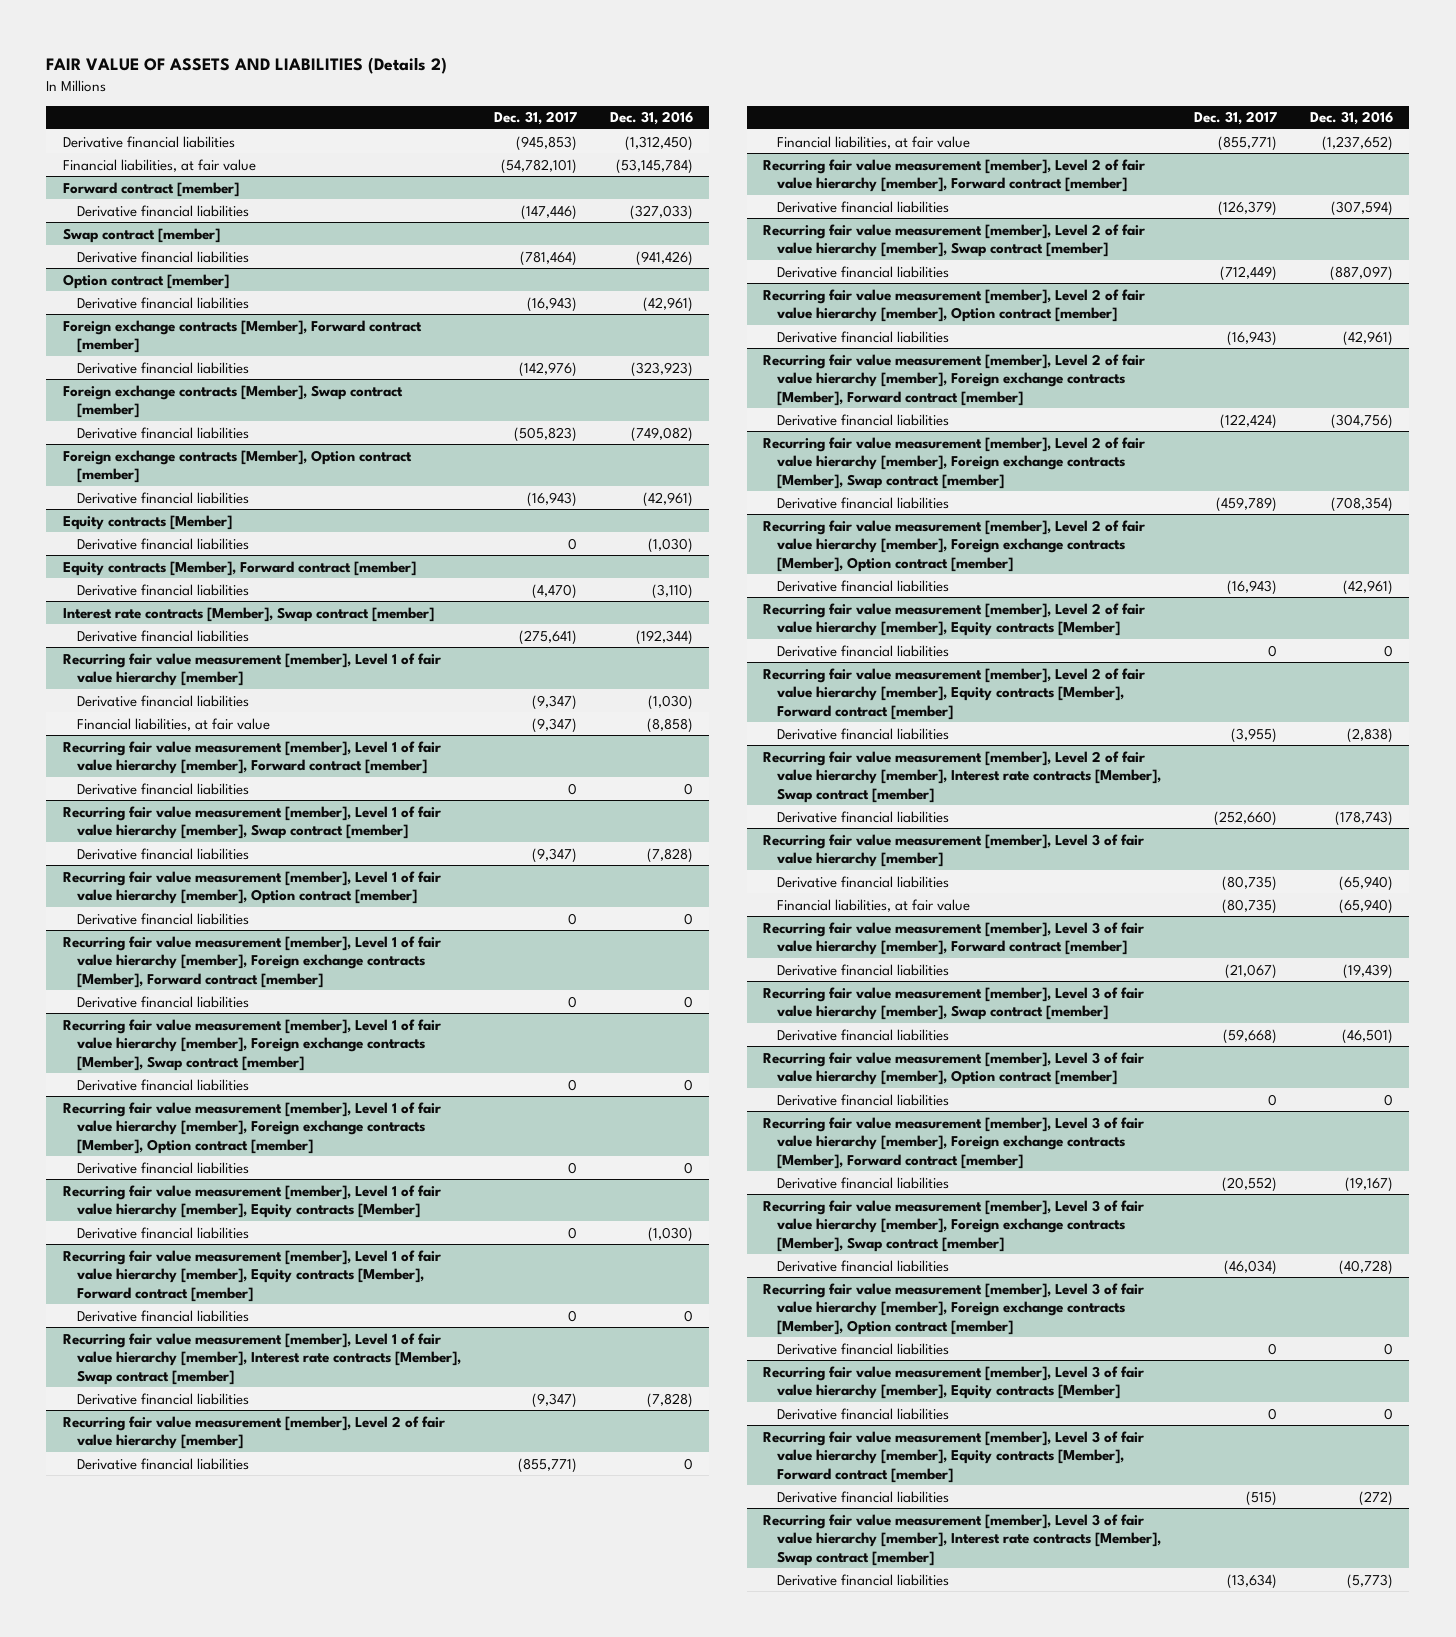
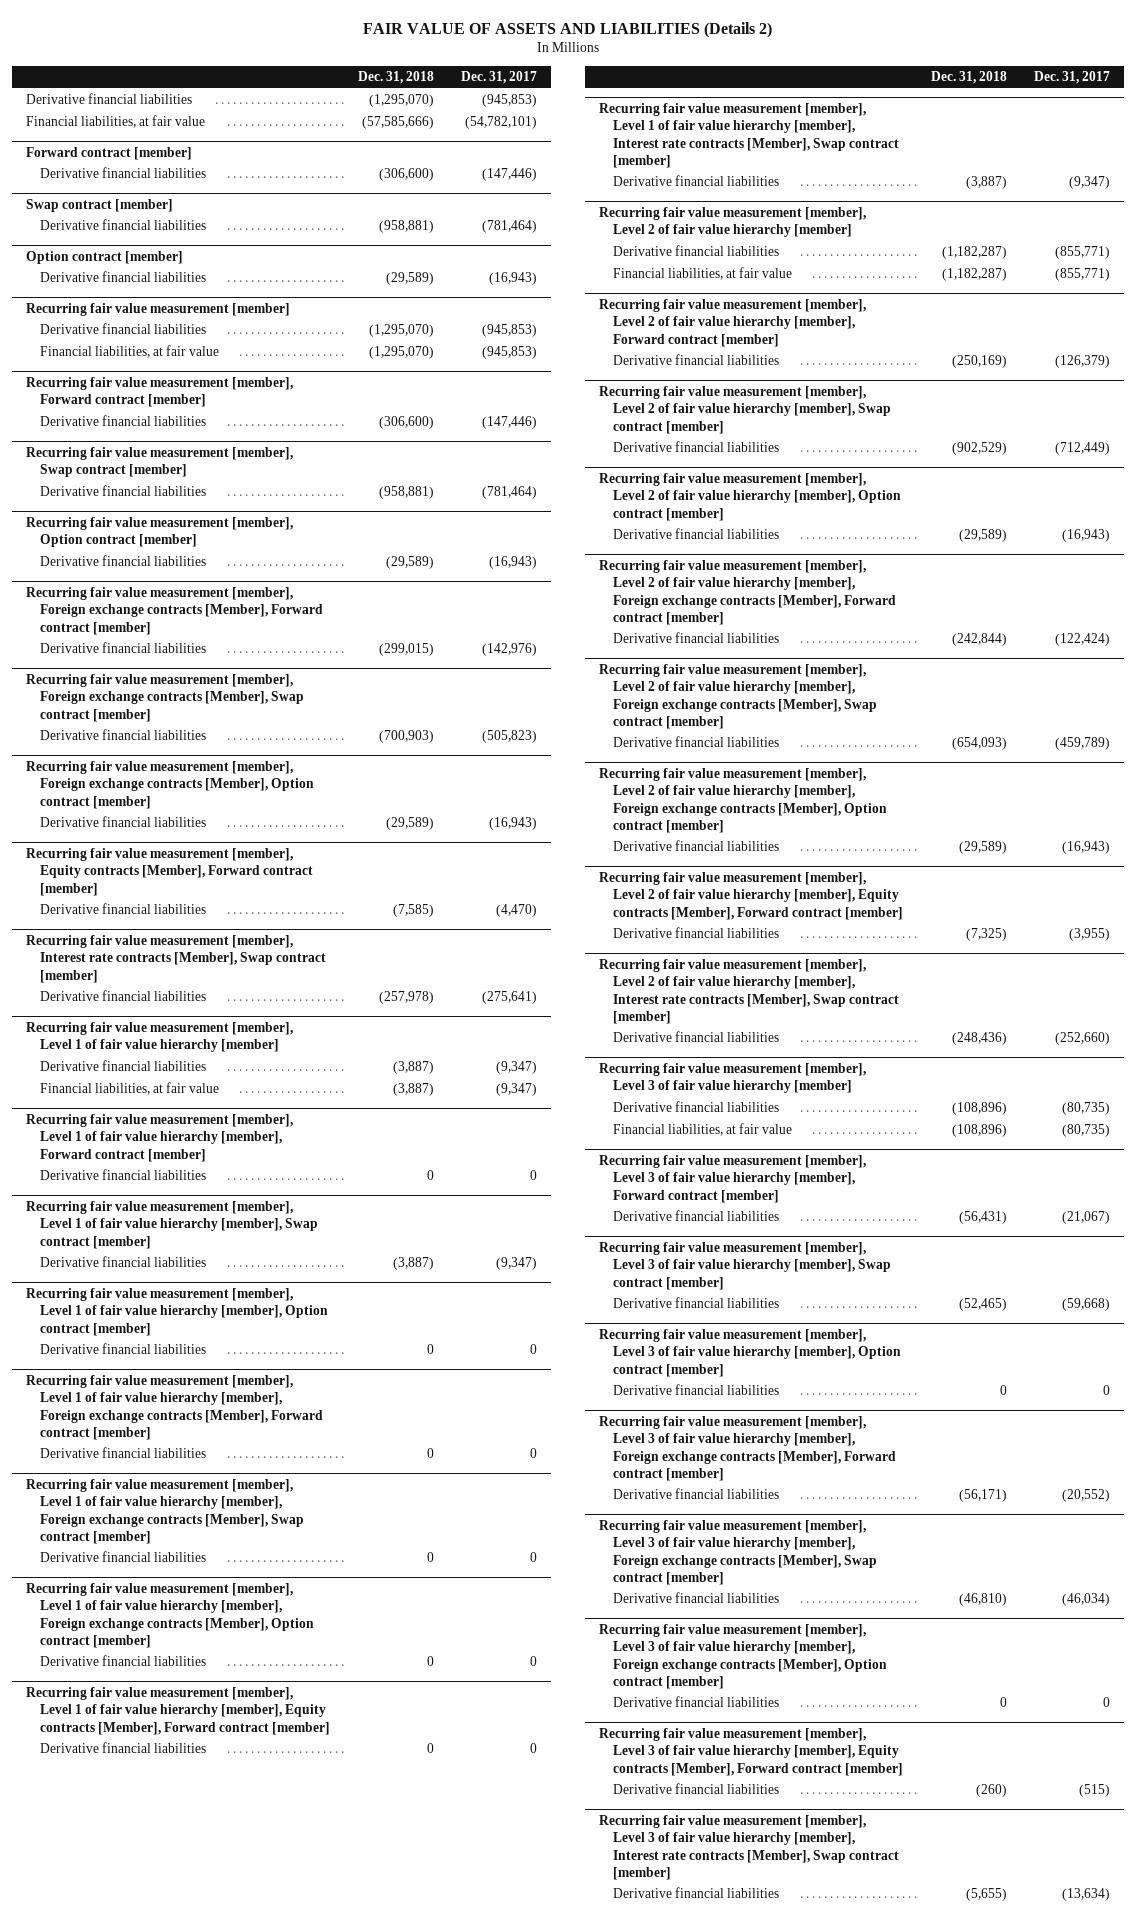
- | Dec. 31, 2017 | Dec. 31, 2016
+ | Dec. 31, 2018 | Dec. 31, 2017
- Foreign exchange contracts [Member], Forward contract [member]
+ Recurring fair value measurement [member]
+ Derivative financial liabilities | (1,295,070) | (945,853)
+ Financial liabilities, at fair value | (1,295,070) | (945,853)
+ Recurring fair value measurement [member], Forward contract [member]
+ Derivative financial liabilities | (306,600) | (147,446)
+ Recurring fair value measurement [member], Swap contract [member]
+ Derivative financial liabilities | (958,881) | (781,464)
+ Recurring fair value measurement [member], Option contract [member]
+ Derivative financial liabilities | (29,589) | (16,943)
+ Recurring fair value measurement [member], Foreign exchange contracts [Member], Forward contract [member]
- Foreign exchange contracts [Member], Swap contract [member]
+ Recurring fair value measurement [member], Foreign exchange contracts [Member], Swap contract [member]
- Foreign exchange contracts [Member], Option contract [member]
+ Recurring fair value measurement [member], Foreign exchange contracts [Member], Option contract [member]
- Equity contracts [Member]
- Derivative financial liabilities | 0 | (1,030)
- Equity contracts [Member], Forward contract [member]
+ Recurring fair value measurement [member], Equity contracts [Member], Forward contract [member]
- Interest rate contracts [Member], Swap contract [member]
+ Recurring fair value measurement [member], Interest rate contracts [Member], Swap contract [member]
- Recurring fair value measurement [member], Level 1 of fair value hierarchy [member], Equity contracts [Member]
- Derivative financial liabilities | 0 | (1,030)
- Recurring fair value measurement [member], Level 2 of fair value hierarchy [member], Equity contracts [Member]
- Derivative financial liabilities | 0 | 0
- Recurring fair value measurement [member], Level 3 of fair value hierarchy [member], Equity contracts [Member]
- Derivative financial liabilities | 0 | 0

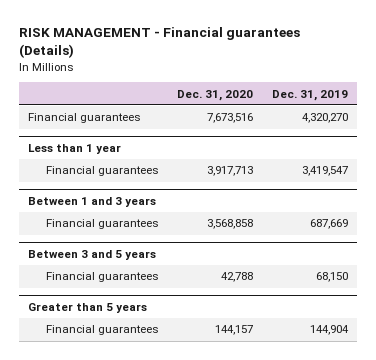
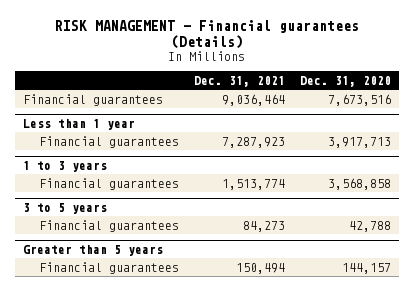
- | Dec. 31, 2020 | Dec. 31, 2019
+ | Dec. 31, 2021 | Dec. 31, 2020
- Between 1 and 3 years
+ 1 to 3 years
- Between 3 and 5 years
+ 3 to 5 years

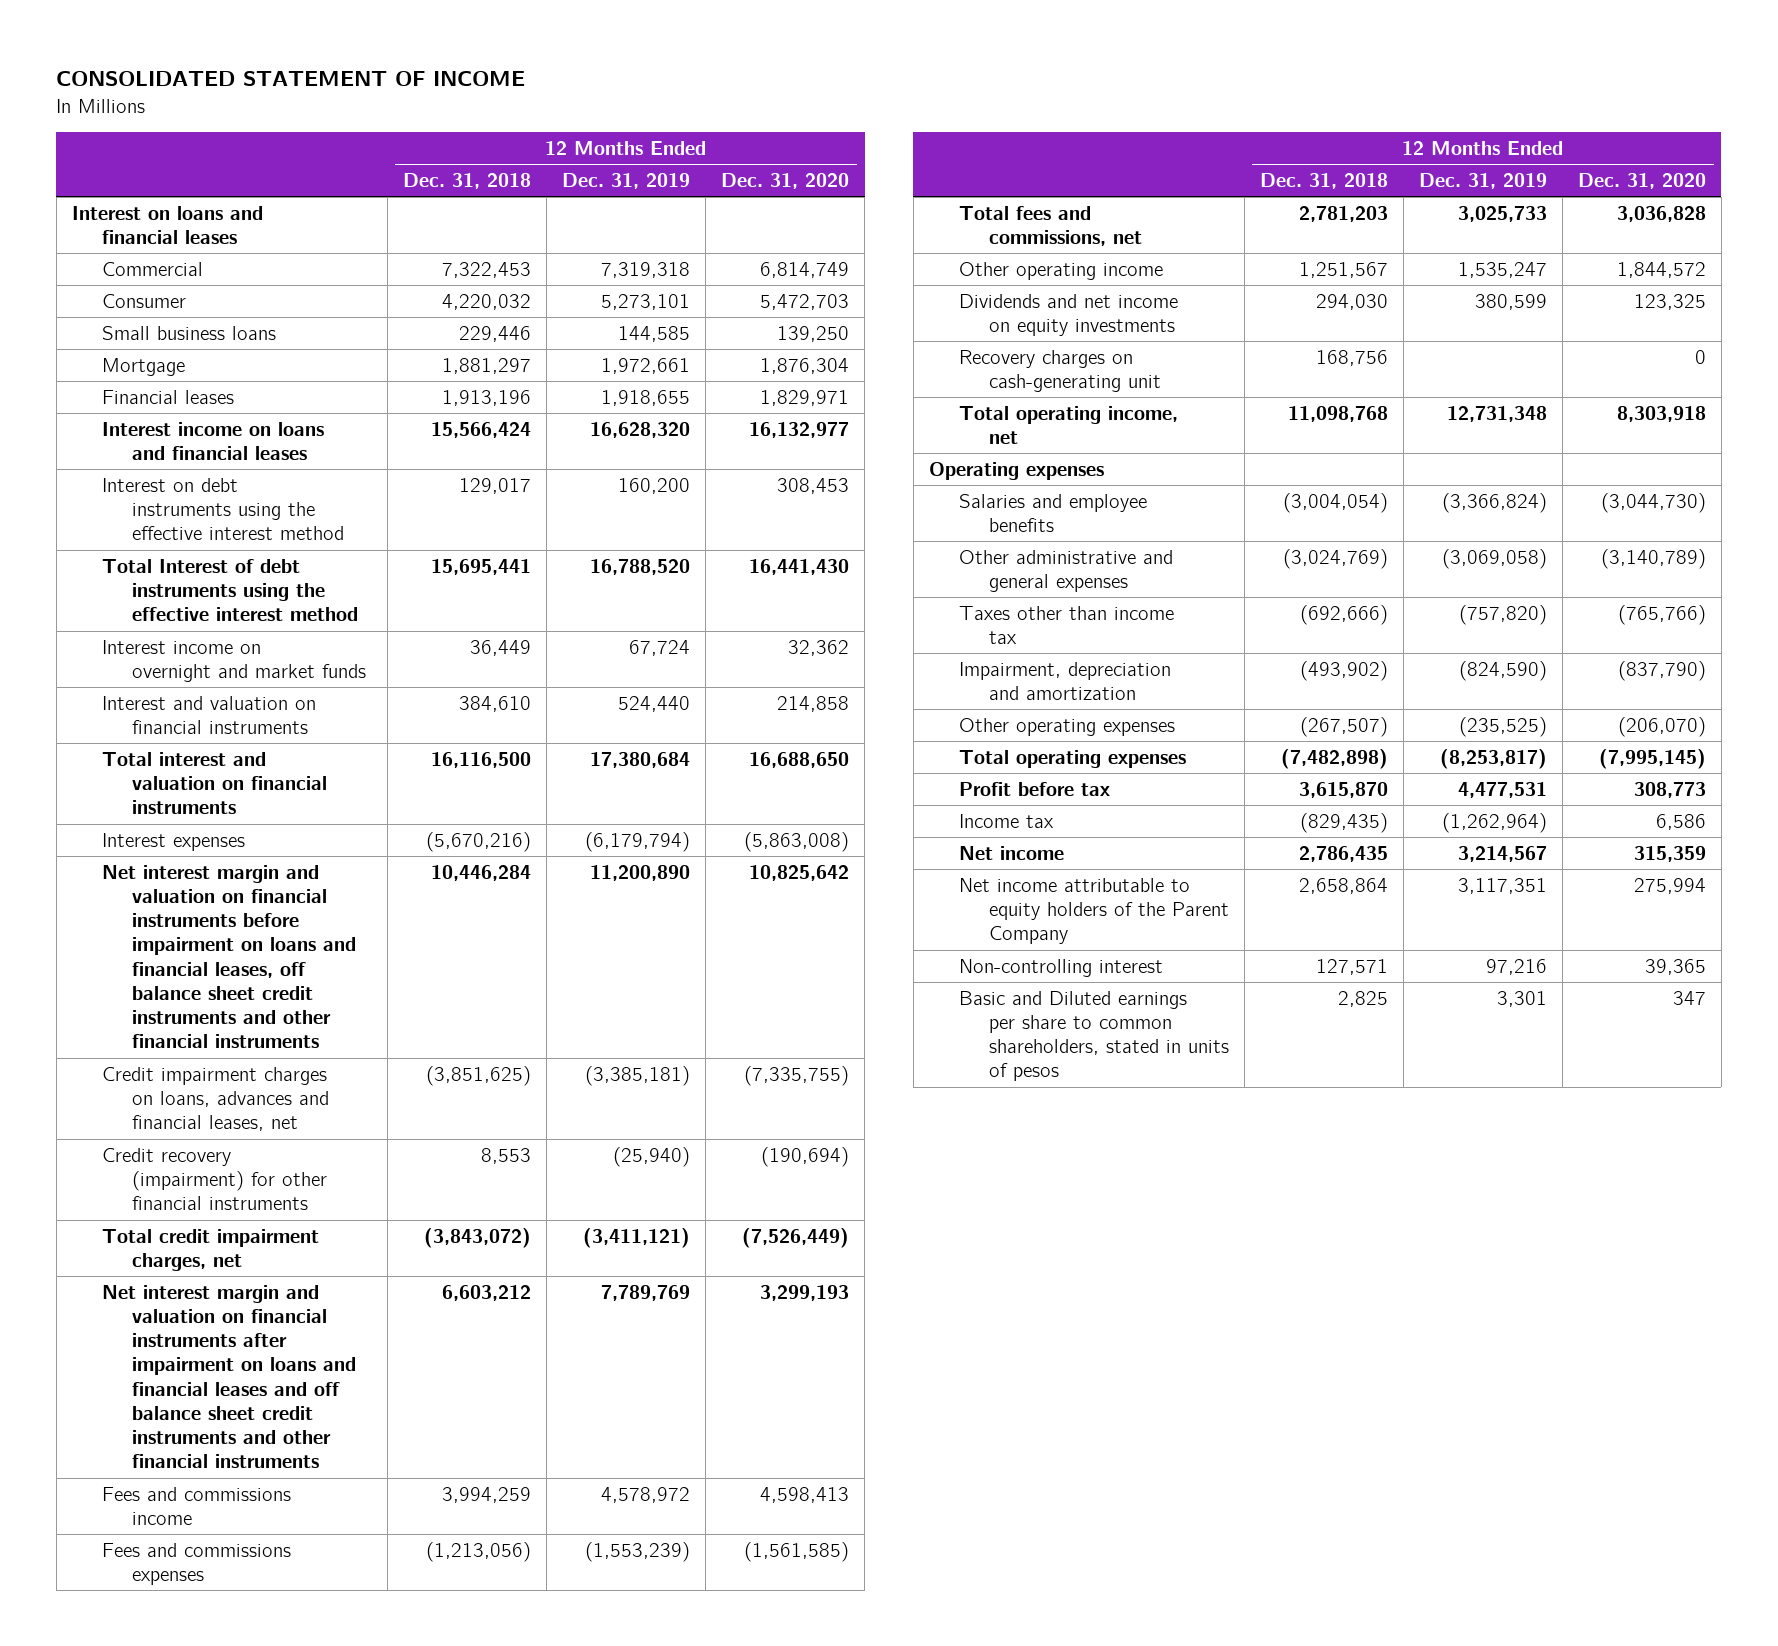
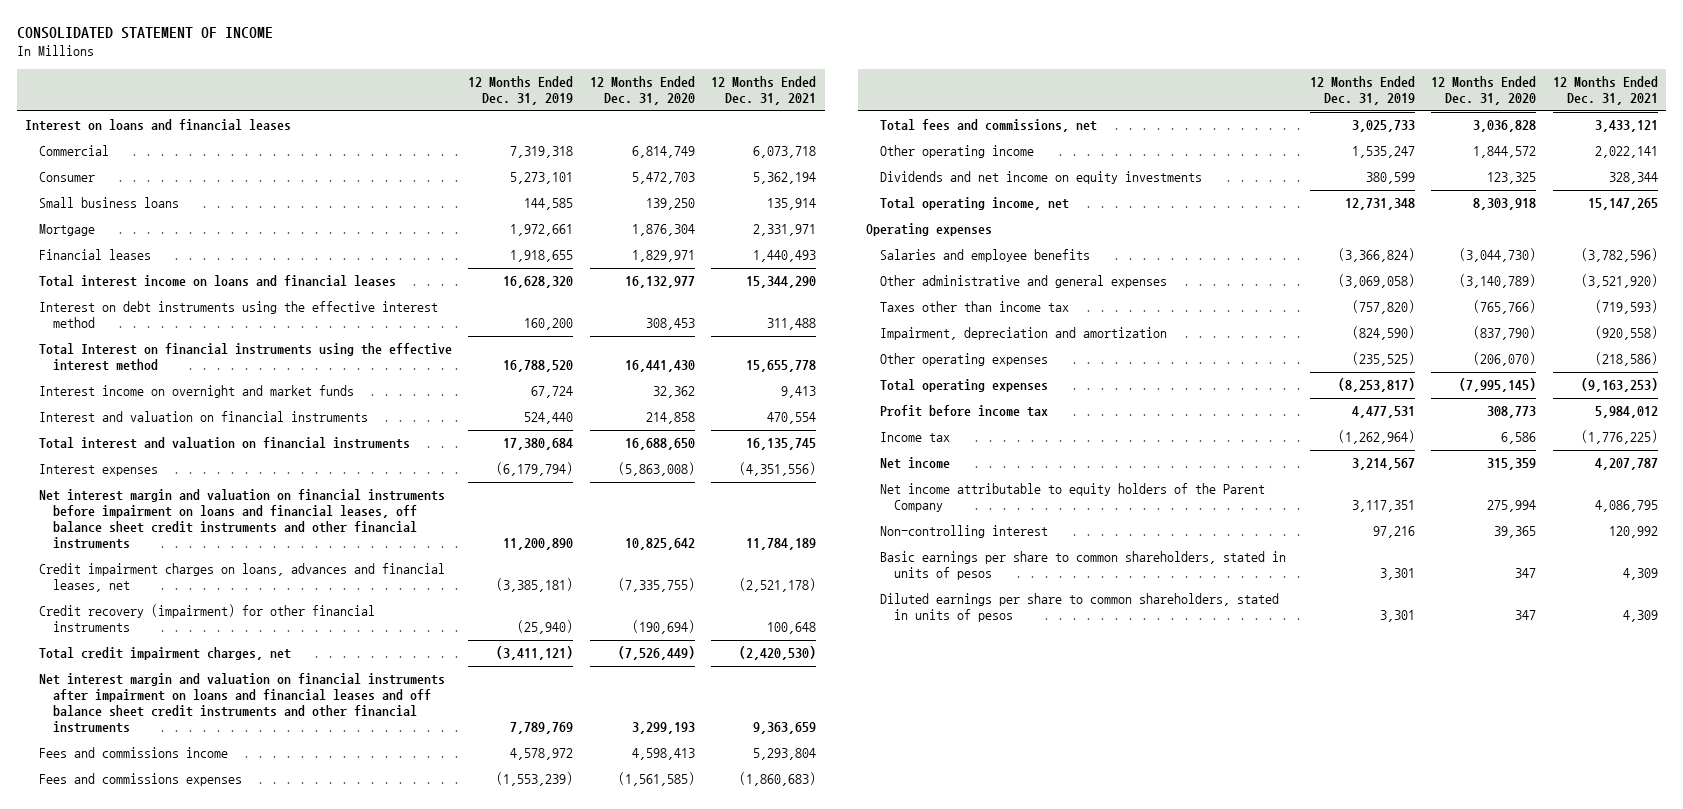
- | 12 Months Ended Dec. 31, 2018 | 12 Months Ended Dec. 31, 2019 | 12 Months Ended Dec. 31, 2020
+ | 12 Months Ended Dec. 31, 2019 | 12 Months Ended Dec. 31, 2020 | 12 Months Ended Dec. 31, 2021
- Interest income on loans and financial leases | 15,566,424 | 16,628,320 | 16,132,977
+ Total interest income on loans and financial leases | 16,628,320 | 16,132,977 | 15,344,290
- Total Interest of debt instruments using the effective interest method | 15,695,441 | 16,788,520 | 16,441,430
+ Total Interest on financial instruments using the effective interest method | 16,788,520 | 16,441,430 | 15,655,778
- Recovery charges on cash-generating unit | 168,756 | | 0
- Profit before tax | 3,615,870 | 4,477,531 | 308,773
+ Profit before income tax | 4,477,531 | 308,773 | 5,984,012
- Basic and Diluted earnings per share to common shareholders, stated in units of pesos | 2,825 | 3,301 | 347
+ Basic earnings per share to common shareholders, stated in units of pesos | 3,301 | 347 | 4,309
+ Diluted earnings per share to common shareholders, stated in units of pesos | 3,301 | 347 | 4,309

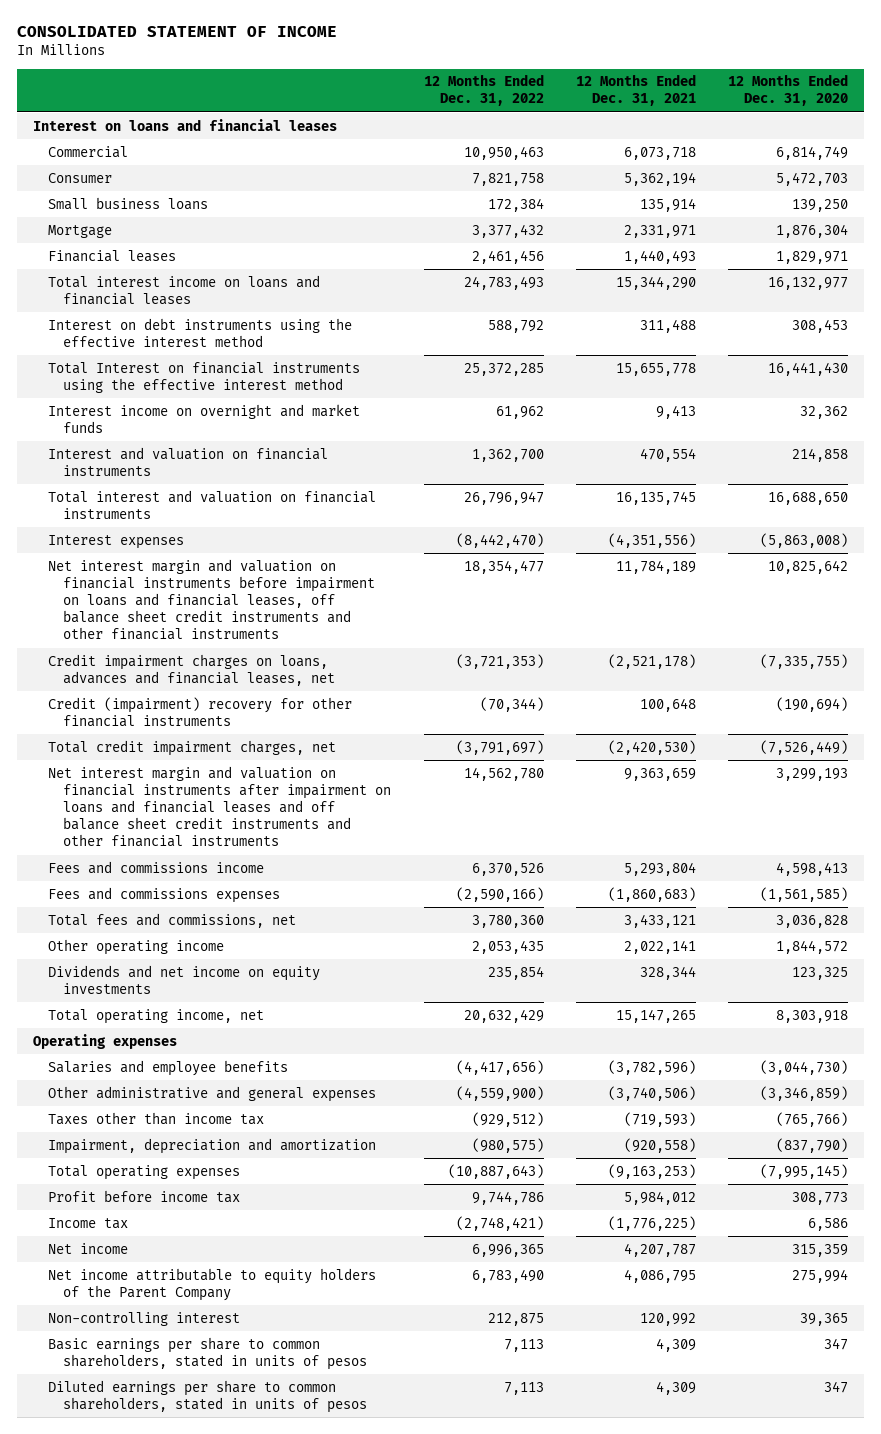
- | 12 Months Ended Dec. 31, 2019 | 12 Months Ended Dec. 31, 2020 | 12 Months Ended Dec. 31, 2021
+ | 12 Months Ended Dec. 31, 2022 | 12 Months Ended Dec. 31, 2021 | 12 Months Ended Dec. 31, 2020
- Credit recovery (impairment) for other financial instruments | (25,940) | (190,694) | 100,648
+ Credit (impairment) recovery for other financial instruments | (70,344) | 100,648 | (190,694)
- Other administrative and general expenses | (3,069,058) | (3,140,789) | (3,521,920)
+ Other administrative and general expenses | (4,559,900) | (3,740,506) | (3,346,859)
- Other operating expenses | (235,525) | (206,070) | (218,586)

